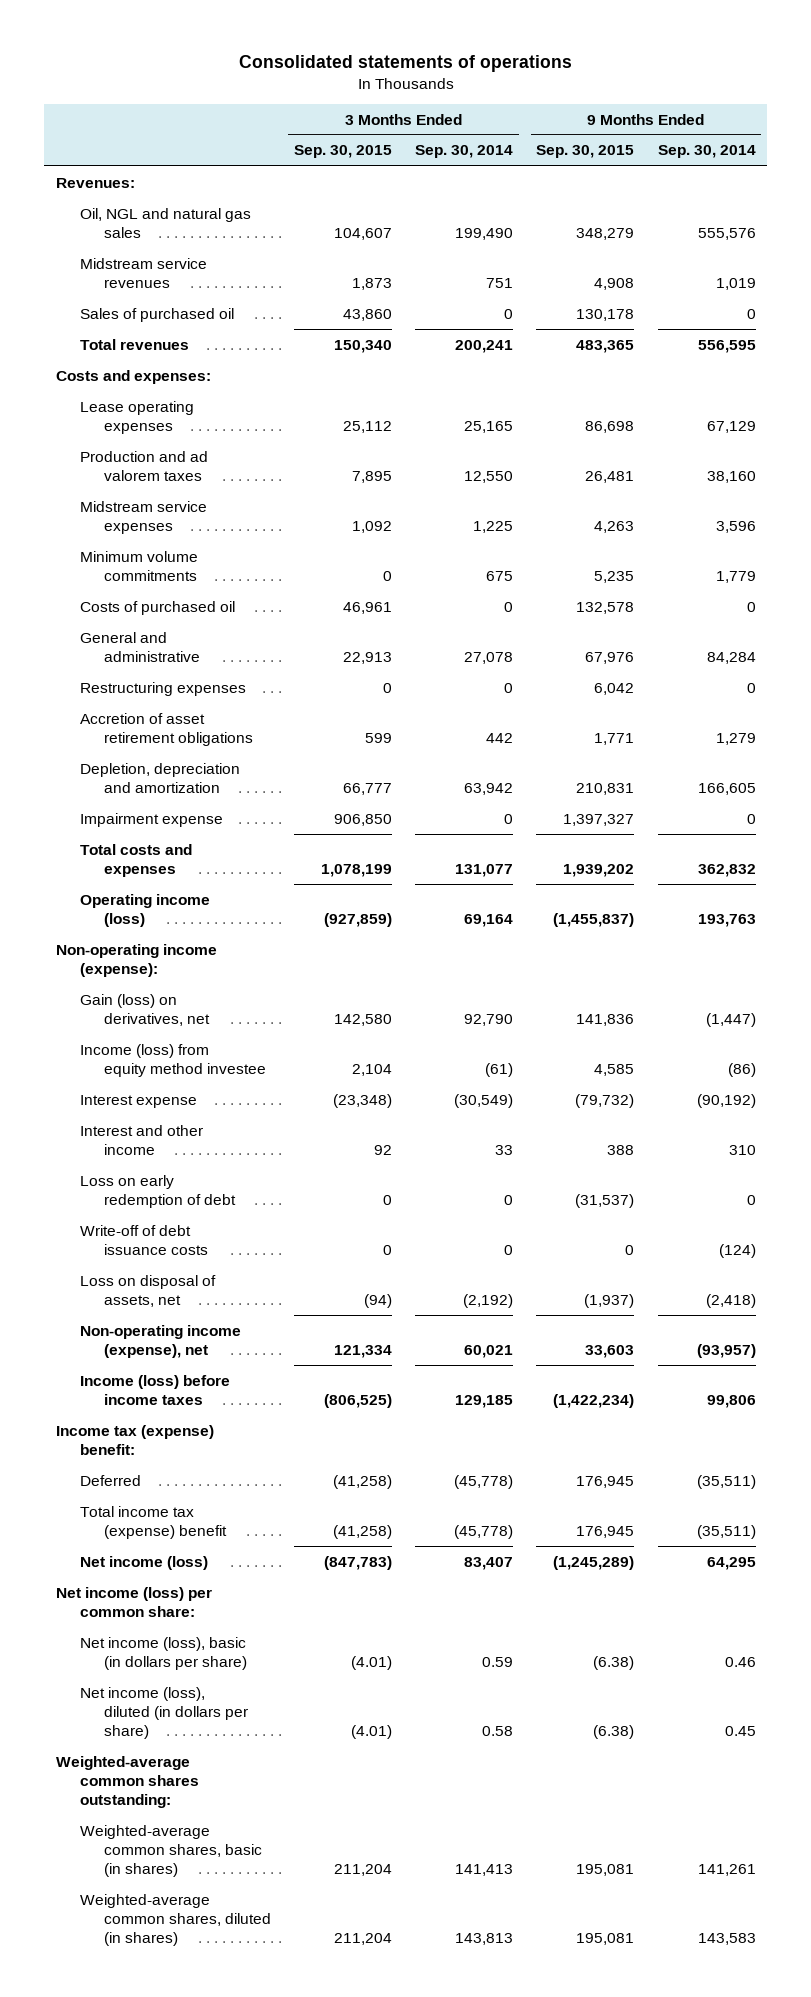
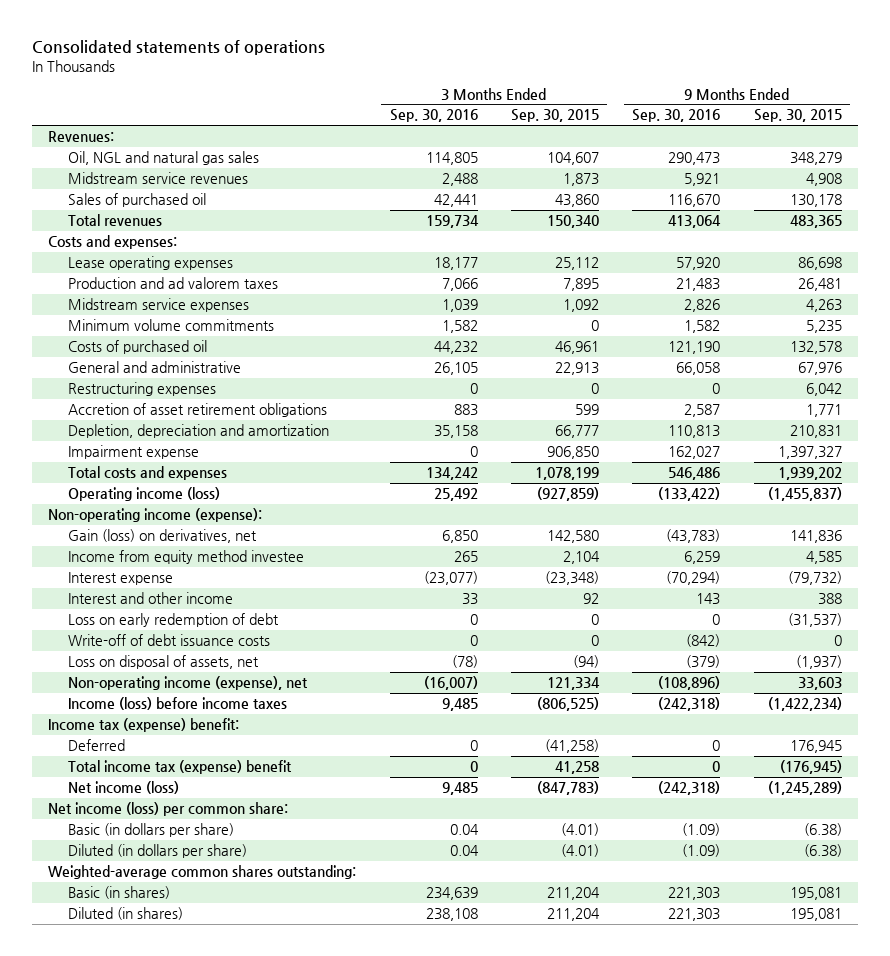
- | 3 Months Ended Sep. 30, 2015 | 3 Months Ended Sep. 30, 2014 | 9 Months Ended Sep. 30, 2015 | 9 Months Ended Sep. 30, 2014
+ | 3 Months Ended Sep. 30, 2016 | 3 Months Ended Sep. 30, 2015 | 9 Months Ended Sep. 30, 2016 | 9 Months Ended Sep. 30, 2015
- Income (loss) from equity method investee | 2,104 | (61) | 4,585 | (86)
+ Income from equity method investee | 265 | 2,104 | 6,259 | 4,585
- Total income tax (expense) benefit | (41,258) | (45,778) | 176,945 | (35,511)
+ Total income tax (expense) benefit | 0 | 41,258 | 0 | (176,945)
- Net income (loss), basic (in dollars per share) | (4.01) | 0.59 | (6.38) | 0.46
- Net income (loss), diluted (in dollars per share) | (4.01) | 0.58 | (6.38) | 0.45
+ Basic (in dollars per share) | 0.04 | (4.01) | (1.09) | (6.38)
+ Diluted (in dollars per share) | 0.04 | (4.01) | (1.09) | (6.38)
- Weighted-average common shares, basic (in shares) | 211,204 | 141,413 | 195,081 | 141,261
- Weighted-average common shares, diluted (in shares) | 211,204 | 143,813 | 195,081 | 143,583
+ Basic (in shares) | 234,639 | 211,204 | 221,303 | 195,081
+ Diluted (in shares) | 238,108 | 211,204 | 221,303 | 195,081

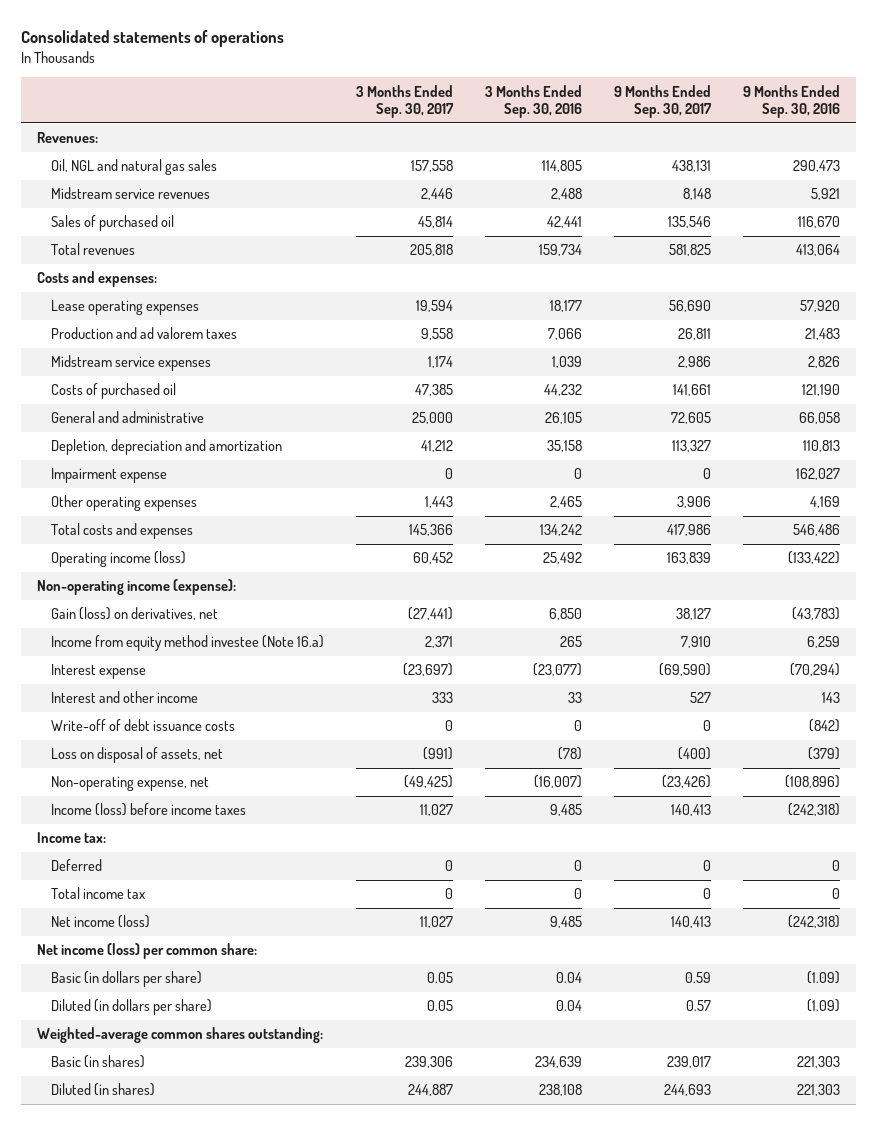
- | 3 Months Ended Sep. 30, 2016 | 3 Months Ended Sep. 30, 2015 | 9 Months Ended Sep. 30, 2016 | 9 Months Ended Sep. 30, 2015
+ | 3 Months Ended Sep. 30, 2017 | 3 Months Ended Sep. 30, 2016 | 9 Months Ended Sep. 30, 2017 | 9 Months Ended Sep. 30, 2016
- Minimum volume commitments | 1,582 | 0 | 1,582 | 5,235
- Restructuring expenses | 0 | 0 | 0 | 6,042
- Accretion of asset retirement obligations | 883 | 599 | 2,587 | 1,771
+ Other operating expenses | 1,443 | 2,465 | 3,906 | 4,169
- Income from equity method investee | 265 | 2,104 | 6,259 | 4,585
+ Income from equity method investee (Note 16.a) | 2,371 | 265 | 7,910 | 6,259
- Loss on early redemption of debt | 0 | 0 | 0 | (31,537)
- Non-operating income (expense), net | (16,007) | 121,334 | (108,896) | 33,603
+ Non-operating expense, net | (49,425) | (16,007) | (23,426) | (108,896)
- Income tax (expense) benefit:
+ Income tax:
- Total income tax (expense) benefit | 0 | 41,258 | 0 | (176,945)
+ Total income tax | 0 | 0 | 0 | 0

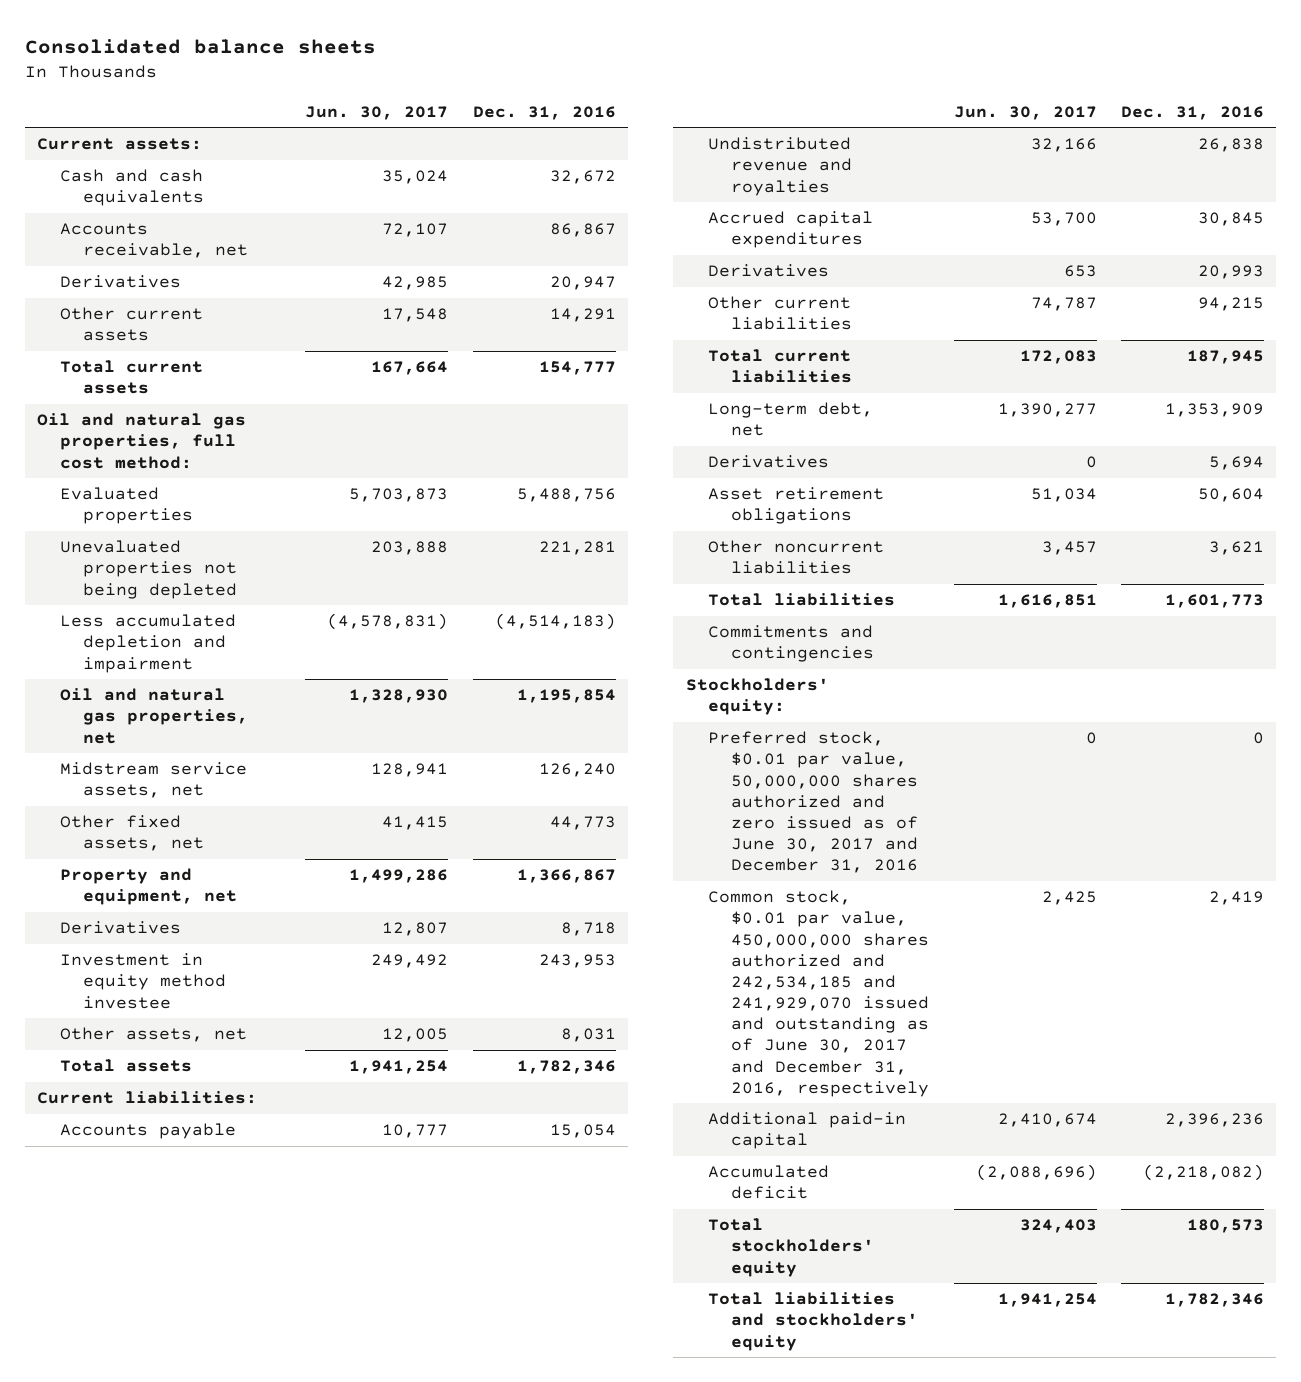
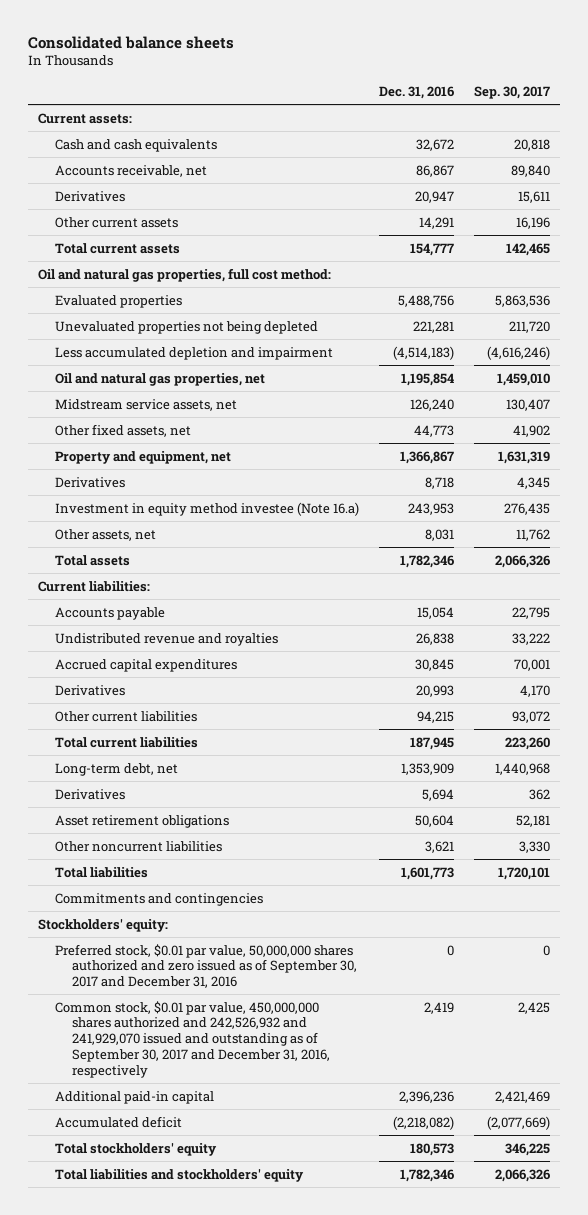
- | Jun. 30, 2017 | Dec. 31, 2016
+ | Dec. 31, 2016 | Sep. 30, 2017
- Investment in equity method investee | 249,492 | 243,953
+ Investment in equity method investee (Note 16.a) | 243,953 | 276,435
- Preferred stock, $0.01 par value, 50,000,000 shares authorized and zero issued as of June 30, 2017 and December 31, 2016 | 0 | 0
- Common stock, $0.01 par value, 450,000,000 shares authorized and 242,534,185 and 241,929,070 issued and outstanding as of June 30, 2017 and December 31, 2016, respectively | 2,425 | 2,419
+ Preferred stock, $0.01 par value, 50,000,000 shares authorized and zero issued as of September 30, 2017 and December 31, 2016 | 0 | 0
+ Common stock, $0.01 par value, 450,000,000 shares authorized and 242,526,932 and 241,929,070 issued and outstanding as of September 30, 2017 and December 31, 2016, respectively | 2,419 | 2,425

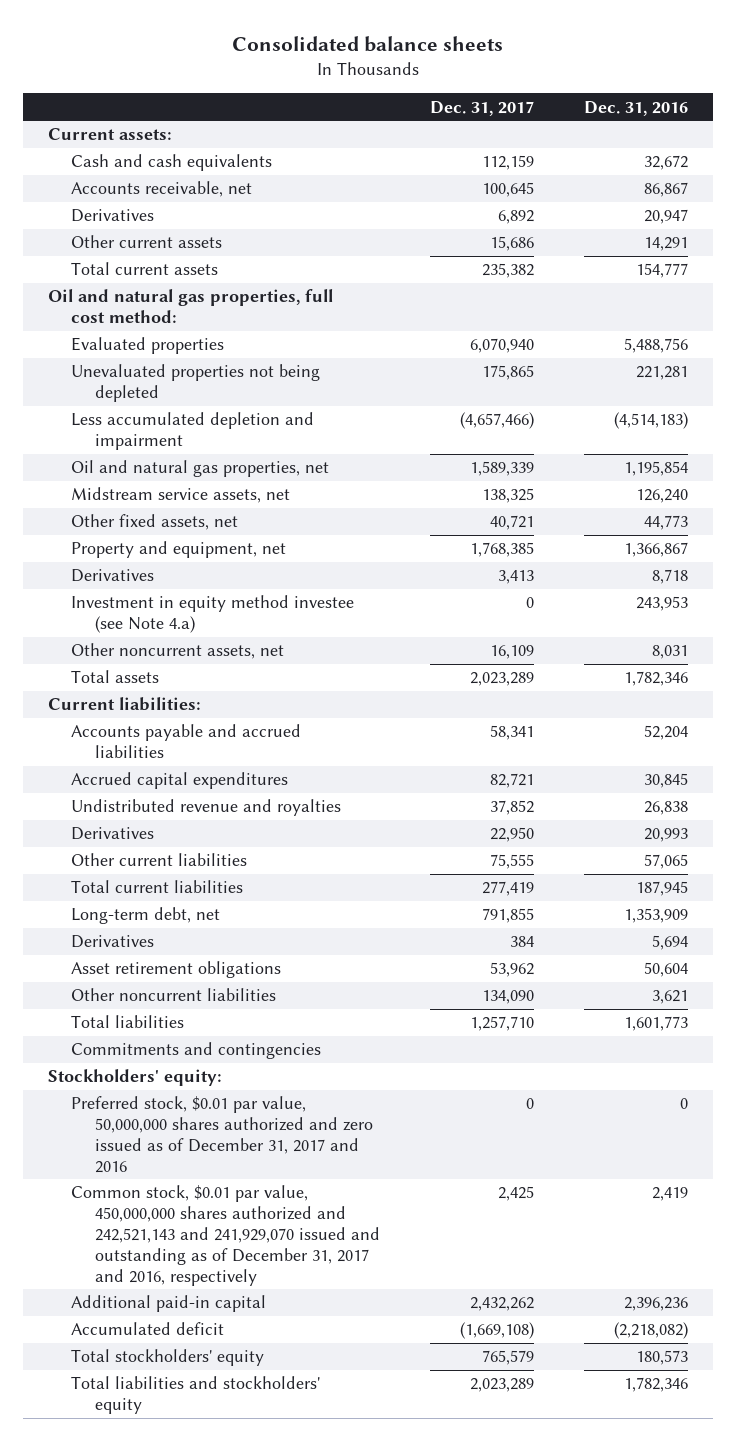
- | Dec. 31, 2016 | Sep. 30, 2017
+ | Dec. 31, 2017 | Dec. 31, 2016
- Investment in equity method investee (Note 16.a) | 243,953 | 276,435
- Other assets, net | 8,031 | 11,762
+ Investment in equity method investee (see Note 4.a) | 0 | 243,953
+ Other noncurrent assets, net | 16,109 | 8,031
- Accounts payable | 15,054 | 22,795
+ Accounts payable and accrued liabilities | 58,341 | 52,204
moved down: Undistributed revenue and royalties | 37,852 | 26,838
- Other current liabilities | 94,215 | 93,072
+ Other current liabilities | 75,555 | 57,065
- Preferred stock, $0.01 par value, 50,000,000 shares authorized and zero issued as of September 30, 2017 and December 31, 2016 | 0 | 0
- Common stock, $0.01 par value, 450,000,000 shares authorized and 242,526,932 and 241,929,070 issued and outstanding as of September 30, 2017 and December 31, 2016, respectively | 2,419 | 2,425
+ Preferred stock, $0.01 par value, 50,000,000 shares authorized and zero issued as of December 31, 2017 and 2016 | 0 | 0
+ Common stock, $0.01 par value, 450,000,000 shares authorized and 242,521,143 and 241,929,070 issued and outstanding as of December 31, 2017 and 2016, respectively | 2,425 | 2,419

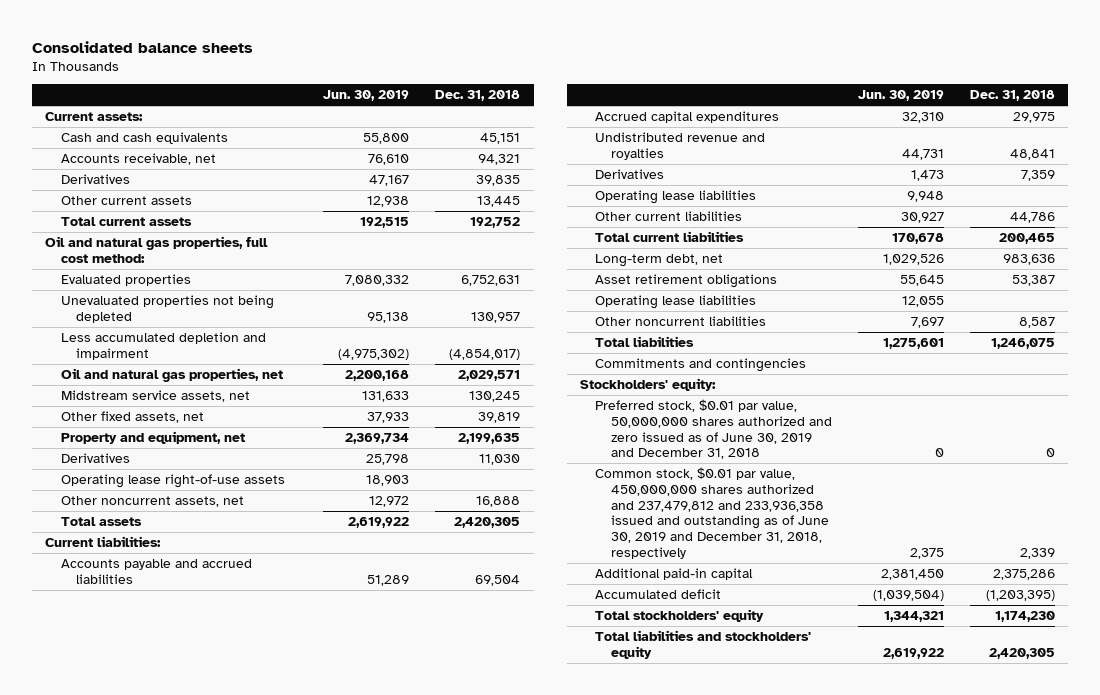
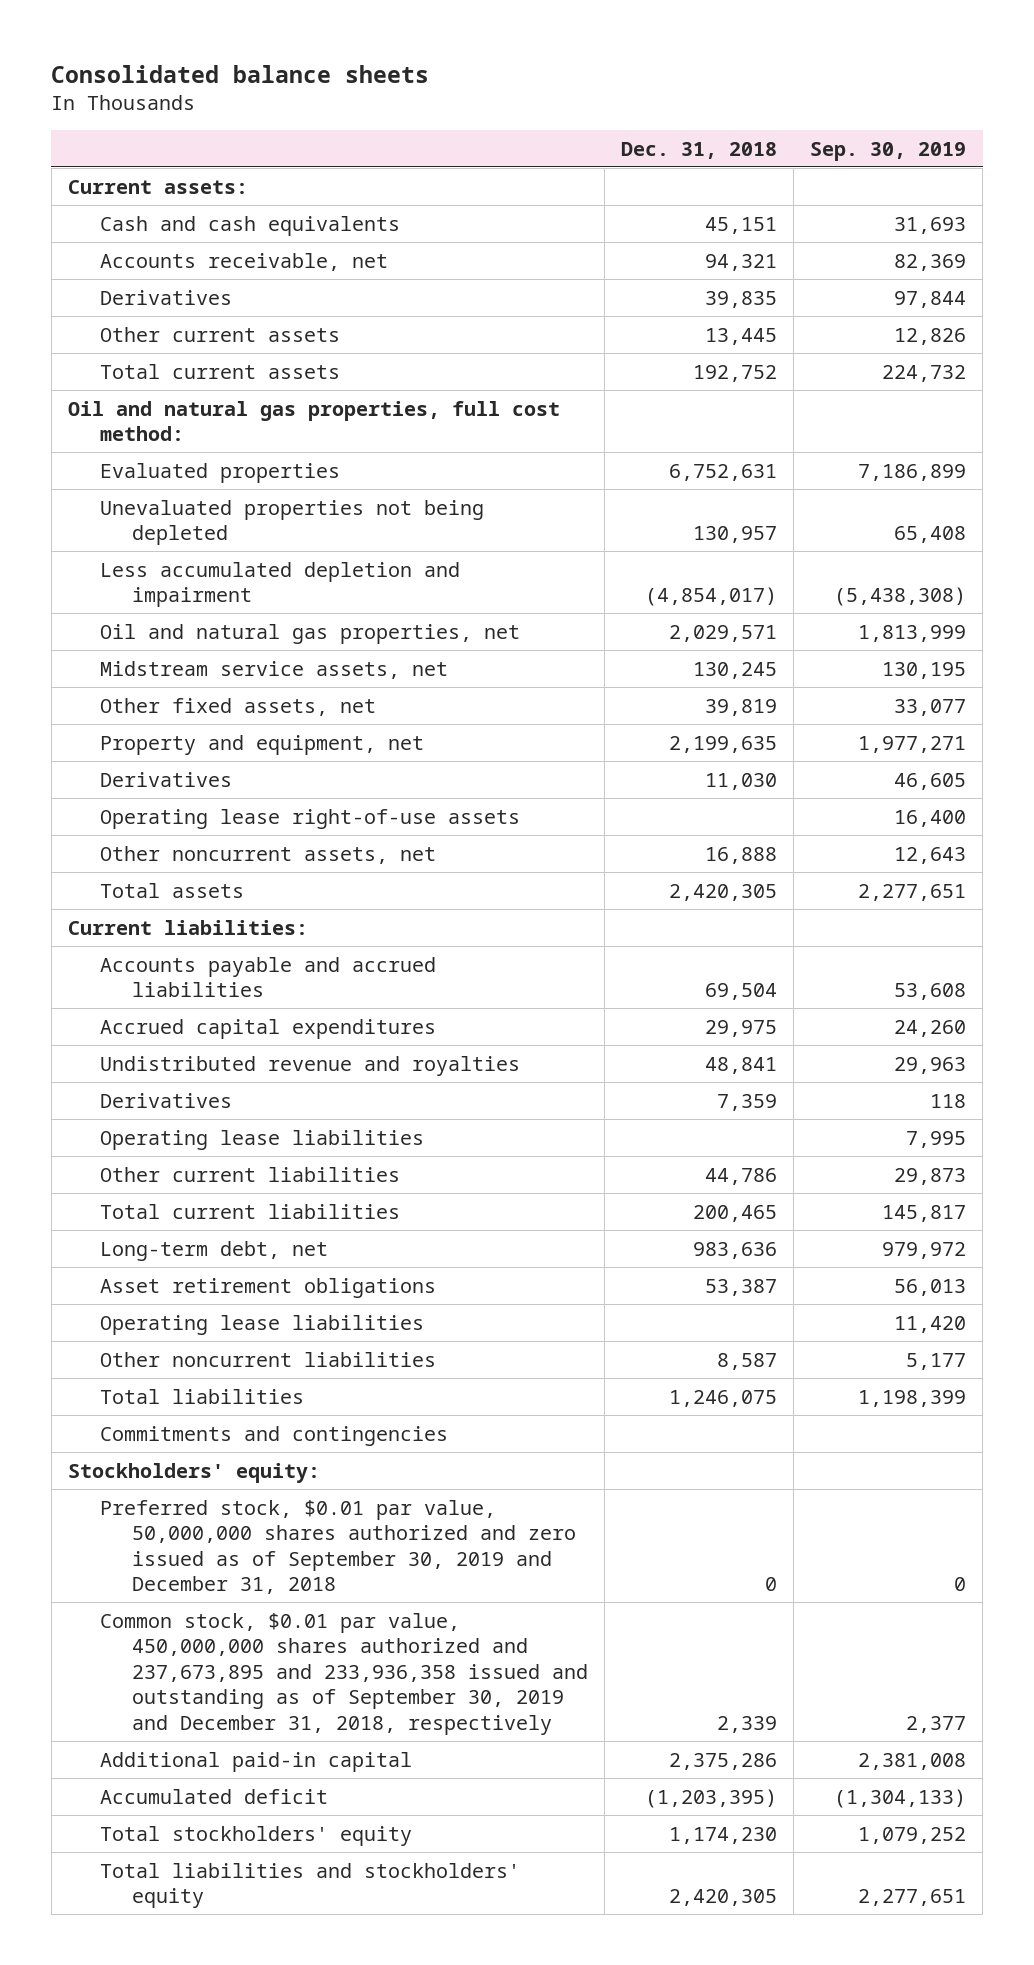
- | Jun. 30, 2019 | Dec. 31, 2018
+ | Dec. 31, 2018 | Sep. 30, 2019
- Preferred stock, $0.01 par value, 50,000,000 shares authorized and zero issued as of June 30, 2019 and December 31, 2018 | 0 | 0
- Common stock, $0.01 par value, 450,000,000 shares authorized and 237,479,812 and 233,936,358 issued and outstanding as of June 30, 2019 and December 31, 2018, respectively | 2,375 | 2,339
+ Preferred stock, $0.01 par value, 50,000,000 shares authorized and zero issued as of September 30, 2019 and December 31, 2018 | 0 | 0
+ Common stock, $0.01 par value, 450,000,000 shares authorized and 237,673,895 and 233,936,358 issued and outstanding as of September 30, 2019 and December 31, 2018, respectively | 2,339 | 2,377

